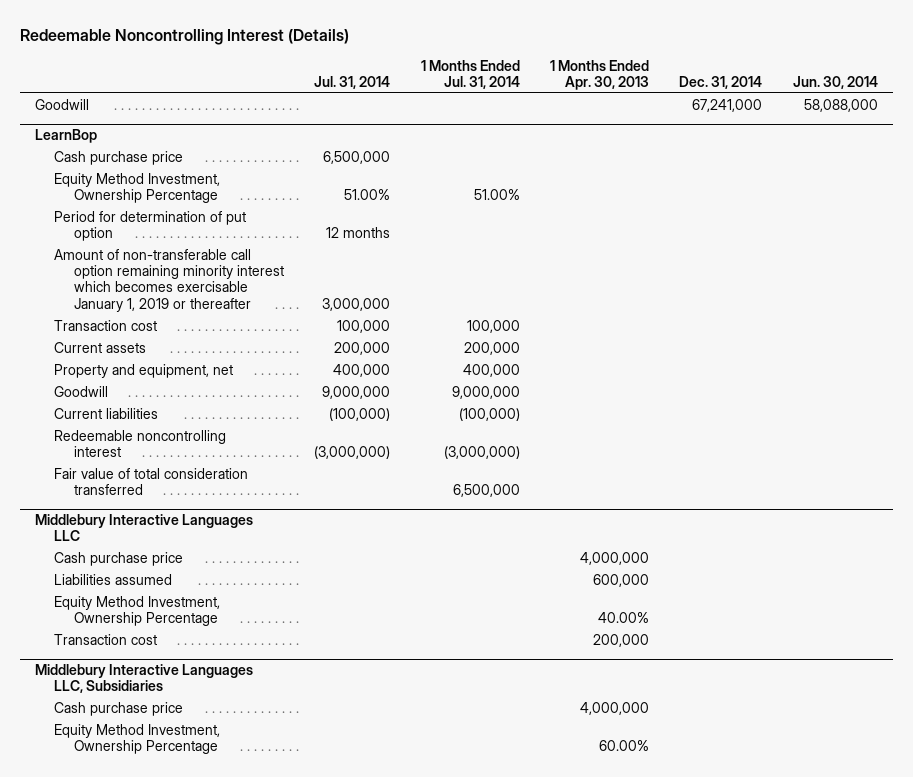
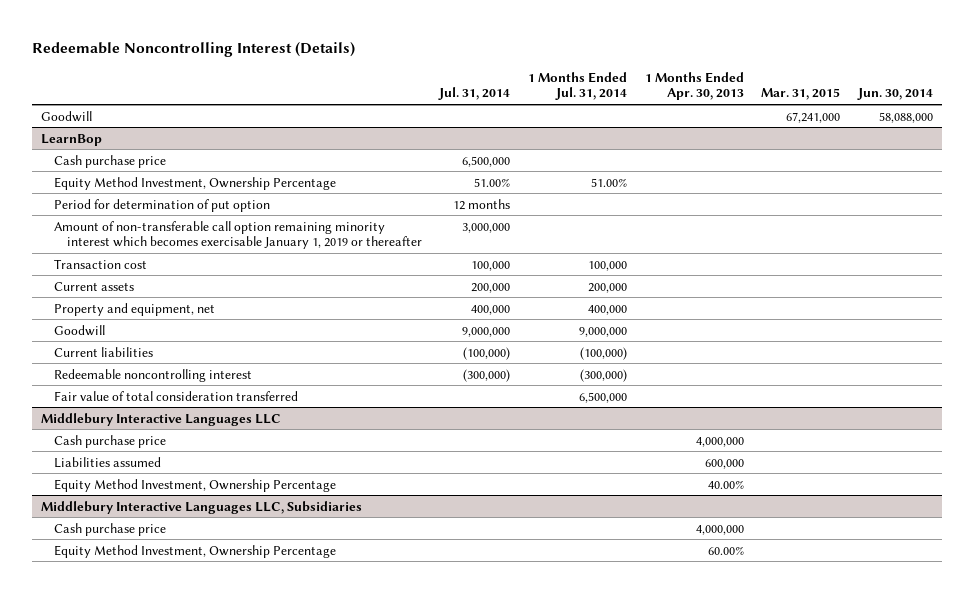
- | Jul. 31, 2014 | 1 Months Ended Jul. 31, 2014 | 1 Months Ended Apr. 30, 2013 | Dec. 31, 2014 | Jun. 30, 2014
+ | Jul. 31, 2014 | 1 Months Ended Jul. 31, 2014 | 1 Months Ended Apr. 30, 2013 | Mar. 31, 2015 | Jun. 30, 2014
@ LearnBop
- Redeemable noncontrolling interest | (3,000,000) | (3,000,000) | | |
+ Redeemable noncontrolling interest | (300,000) | (300,000) | | |
@ Middlebury Interactive Languages LLC
- Transaction cost | | | 200,000 | |

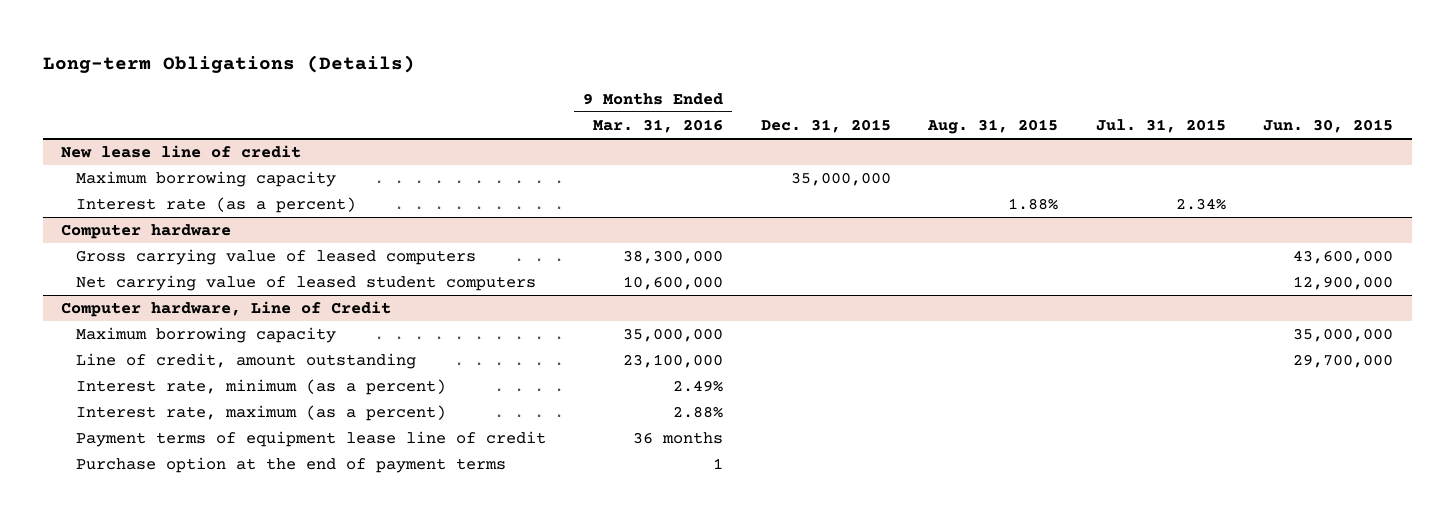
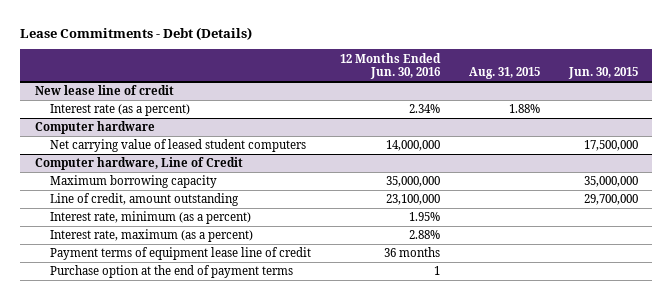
- Long-term Obligations (Details)
+ Lease Commitments - Debt (Details)
- | 9 Months Ended Mar. 31, 2016 | Dec. 31, 2015 | Aug. 31, 2015 | Jul. 31, 2015 | Jun. 30, 2015
+ | 12 Months Ended Jun. 30, 2016 | Aug. 31, 2015 | Jun. 30, 2015
@ New lease line of credit
- Maximum borrowing capacity | | 35,000,000 | | |
@ Computer hardware
- Gross carrying value of leased computers | 38,300,000 | | | | 43,600,000
- Net carrying value of leased student computers | 10,600,000 | | | | 12,900,000
+ Net carrying value of leased student computers | 14,000,000 | | 17,500,000

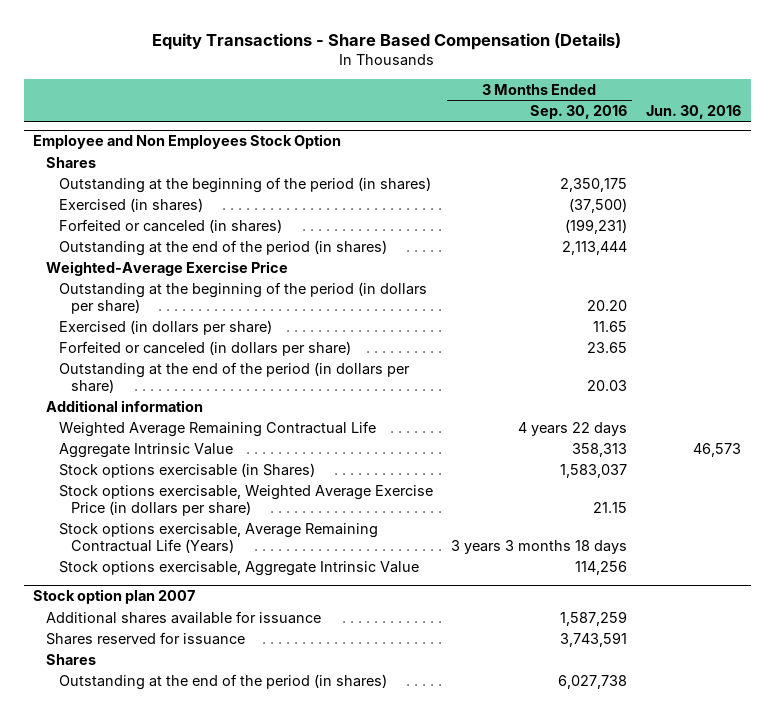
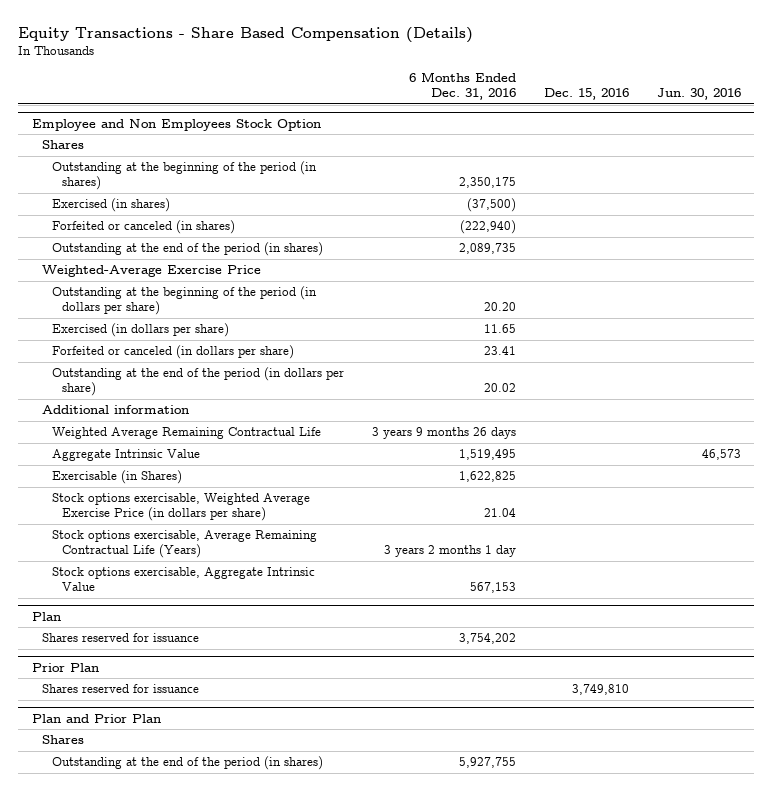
- | 3 Months Ended Sep. 30, 2016 | Jun. 30, 2016
+ | 6 Months Ended Dec. 31, 2016 | Dec. 15, 2016 | Jun. 30, 2016
@ Employee and Non Employees Stock Option
- Stock options exercisable (in Shares) | 1,583,037 |
+ Exercisable (in Shares) | 1,622,825 | |
- Stock option plan 2007
- Additional shares available for issuance | 1,587,259 |
+ Plan
+ Shares reserved for issuance | 3,754,202 | |
+ Prior Plan
- Shares
- Outstanding at the end of the period (in shares) | 6,027,738 |
+ Plan and Prior Plan
+ Shares
+ Outstanding at the end of the period (in shares) | 5,927,755 | |

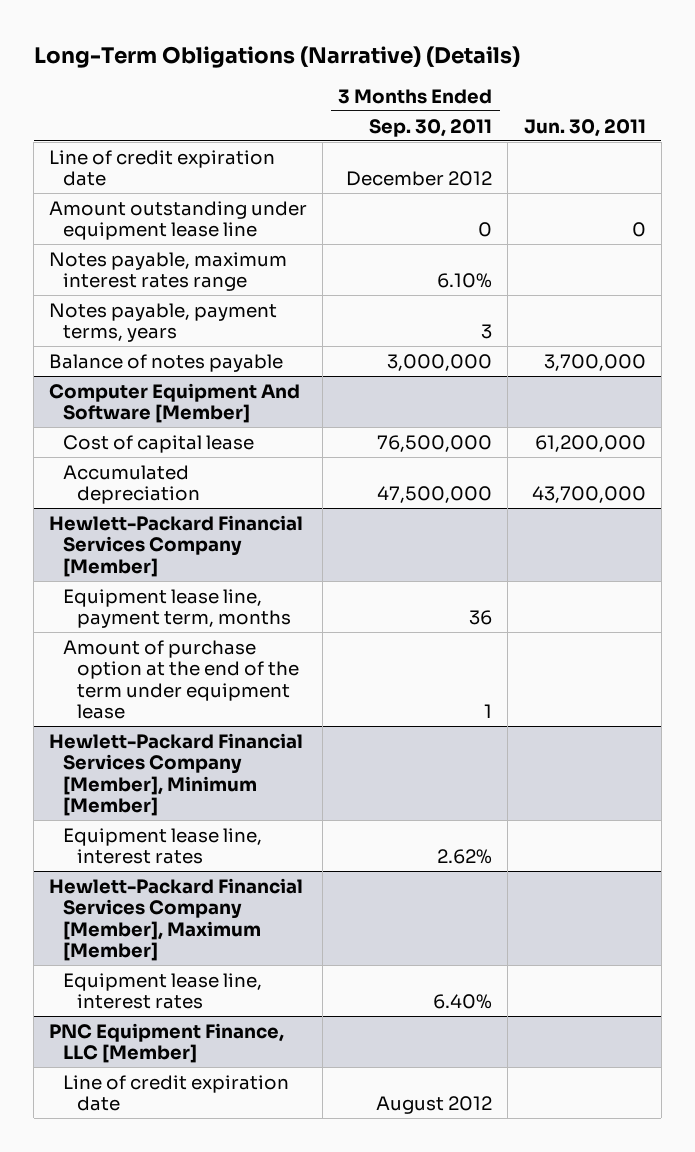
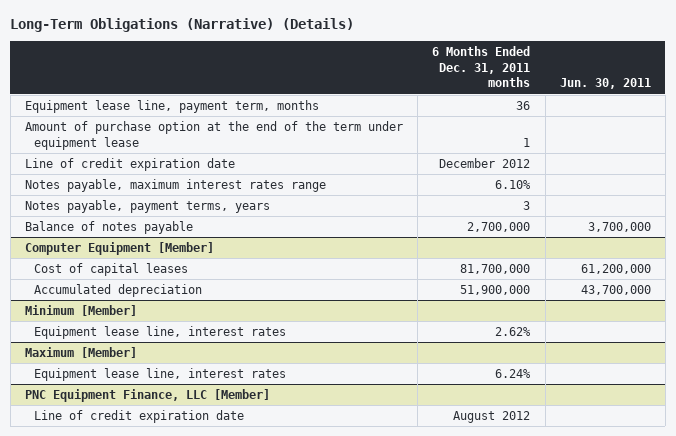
- | 3 Months Ended Sep. 30, 2011 | Jun. 30, 2011
+ | 6 Months Ended Dec. 31, 2011 months | Jun. 30, 2011
+ Equipment lease line, payment term, months | 36 |
+ Amount of purchase option at the end of the term under equipment lease | 1 |
- Amount outstanding under equipment lease line | 0 | 0
- Computer Equipment And Software [Member]
- Cost of capital lease | 76,500,000 | 61,200,000
+ Computer Equipment [Member]
+ Cost of capital leases | 81,700,000 | 61,200,000
- Hewlett-Packard Financial Services Company [Member]
- Equipment lease line, payment term, months | 36 |
- Amount of purchase option at the end of the term under equipment lease | 1 |
- Hewlett-Packard Financial Services Company [Member], Minimum [Member]
+ Minimum [Member]
- Hewlett-Packard Financial Services Company [Member], Maximum [Member]
+ Maximum [Member]

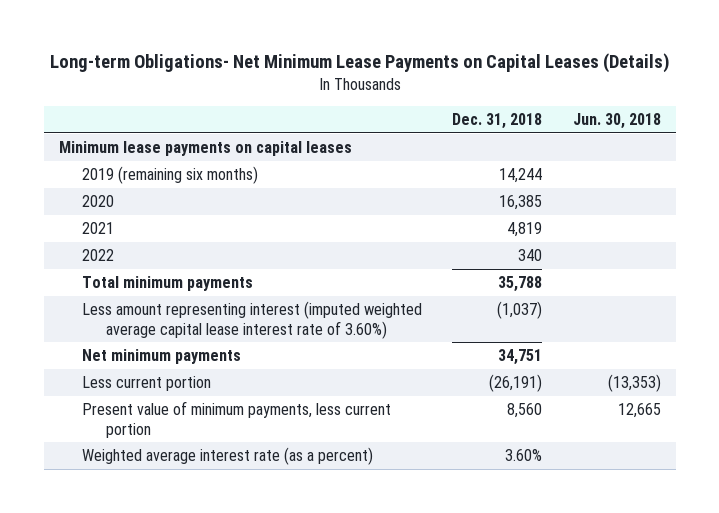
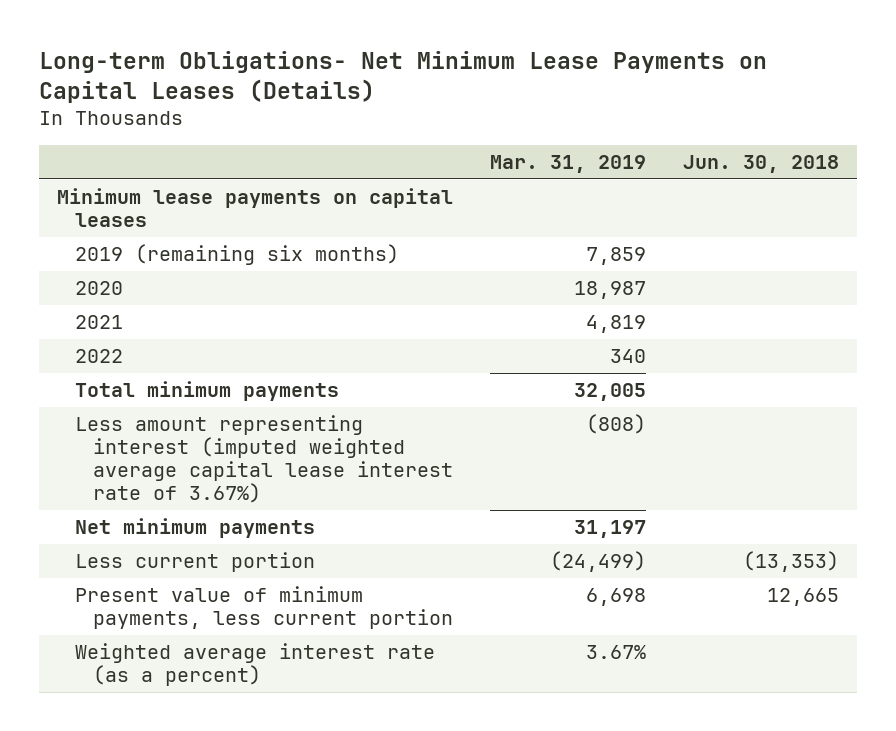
- | Dec. 31, 2018 | Jun. 30, 2018
+ | Mar. 31, 2019 | Jun. 30, 2018
- Less amount representing interest (imputed weighted average capital lease interest rate of 3.60%) | (1,037) |
+ Less amount representing interest (imputed weighted average capital lease interest rate of 3.67%) | (808) |

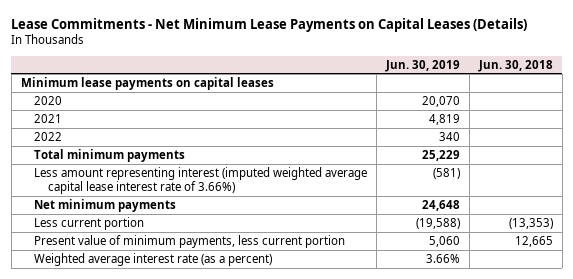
- Long-term Obligations- Net Minimum Lease Payments on Capital Leases (Details)
+ Lease Commitments - Net Minimum Lease Payments on Capital Leases (Details)
- | Mar. 31, 2019 | Jun. 30, 2018
+ | Jun. 30, 2019 | Jun. 30, 2018
- 2019 (remaining six months) | 7,859 |
- Less amount representing interest (imputed weighted average capital lease interest rate of 3.67%) | (808) |
+ Less amount representing interest (imputed weighted average capital lease interest rate of 3.66%) | (581) |

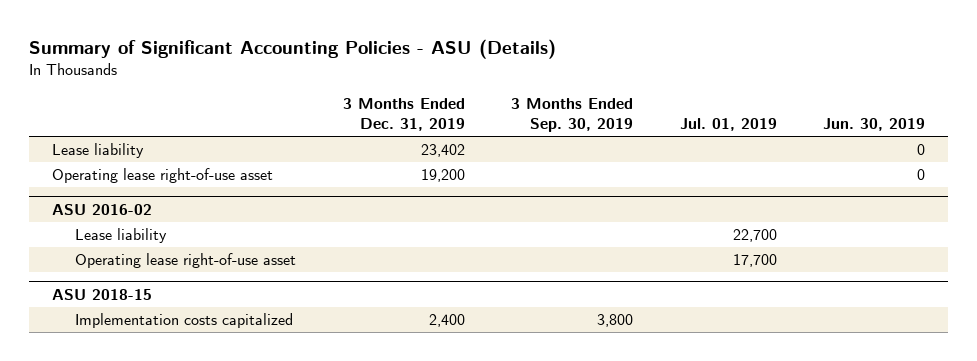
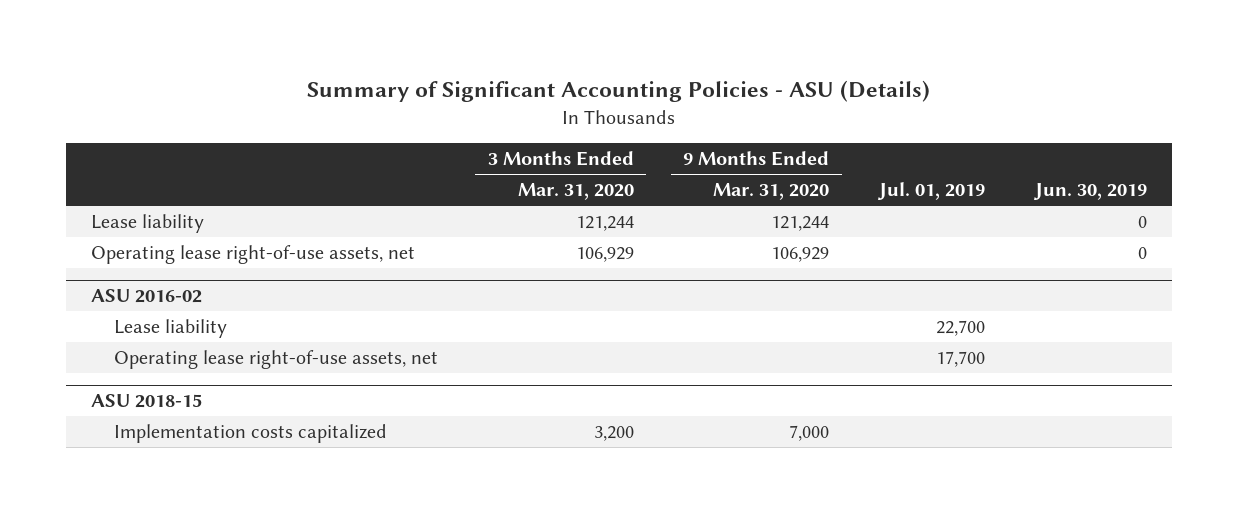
- | 3 Months Ended Dec. 31, 2019 | 3 Months Ended Sep. 30, 2019 | Jul. 01, 2019 | Jun. 30, 2019
+ | 3 Months Ended Mar. 31, 2020 | 9 Months Ended Mar. 31, 2020 | Jul. 01, 2019 | Jun. 30, 2019
- Operating lease right-of-use asset | 19,200 | | | 0
+ Operating lease right-of-use assets, net | 106,929 | 106,929 | | 0
@ ASU 2016-02
- Operating lease right-of-use asset | | | 17,700 |
+ Operating lease right-of-use assets, net | | | 17,700 |

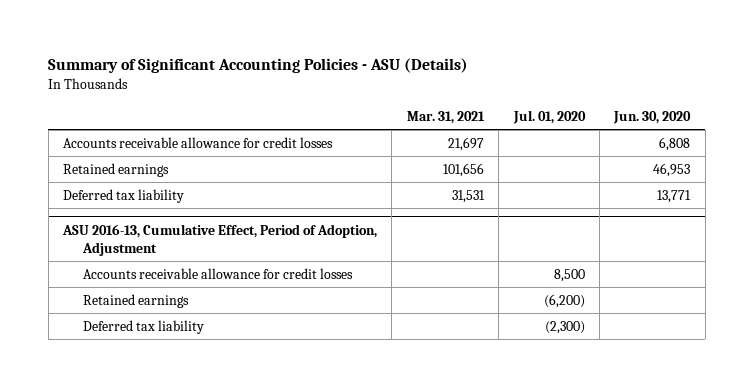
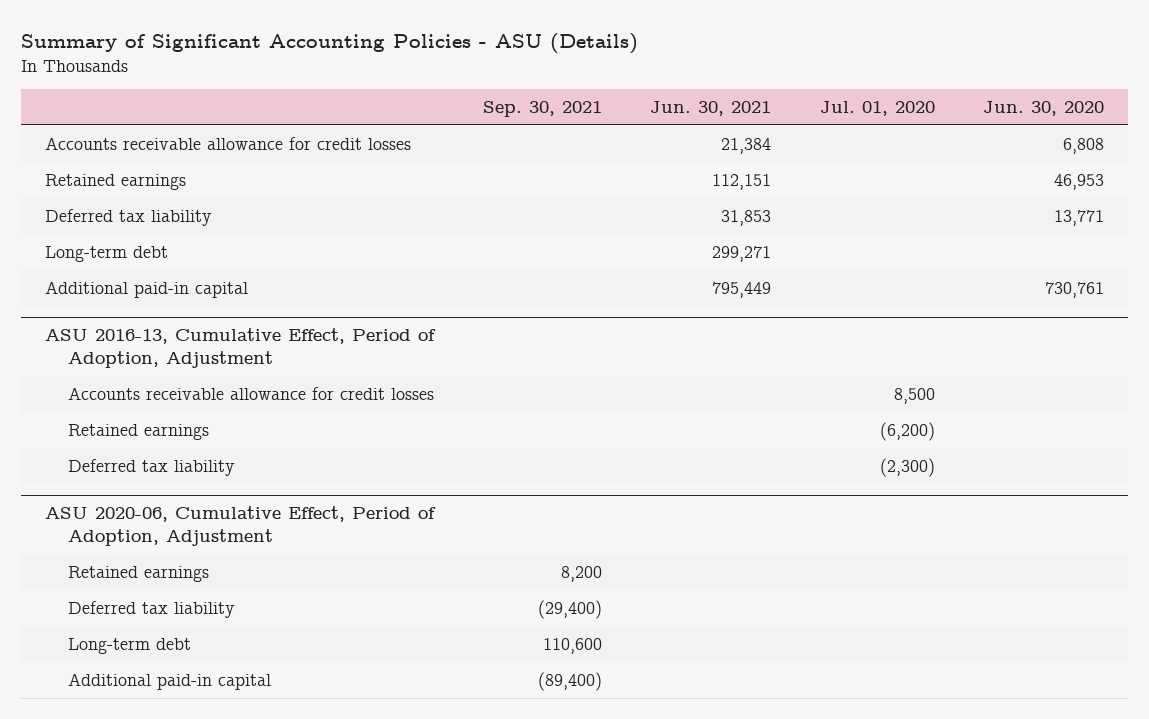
- | Mar. 31, 2021 | Jul. 01, 2020 | Jun. 30, 2020
+ | Sep. 30, 2021 | Jun. 30, 2021 | Jul. 01, 2020 | Jun. 30, 2020
+ Long-term debt | | 299,271 | |
+ Additional paid-in capital | | 795,449 | | 730,761
+ ASU 2020-06, Cumulative Effect, Period of Adoption, Adjustment
+ Retained earnings | 8,200 | | |
+ Deferred tax liability | (29,400) | | |
+ Long-term debt | 110,600 | | |
+ Additional paid-in capital | (89,400) | | |

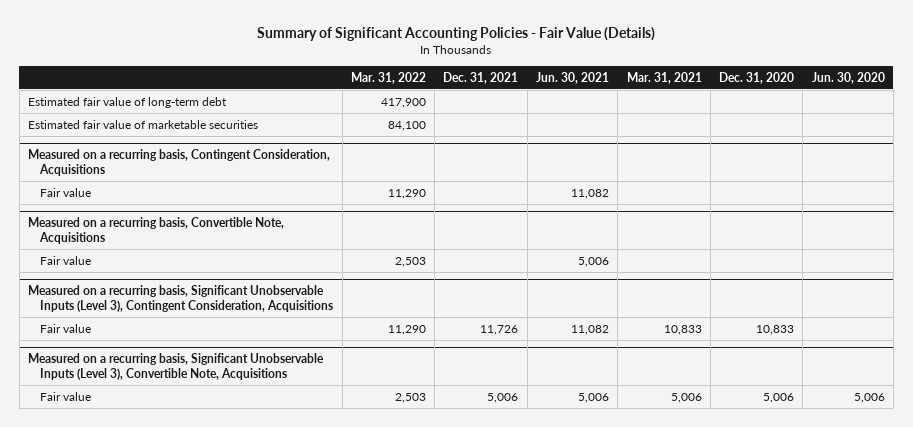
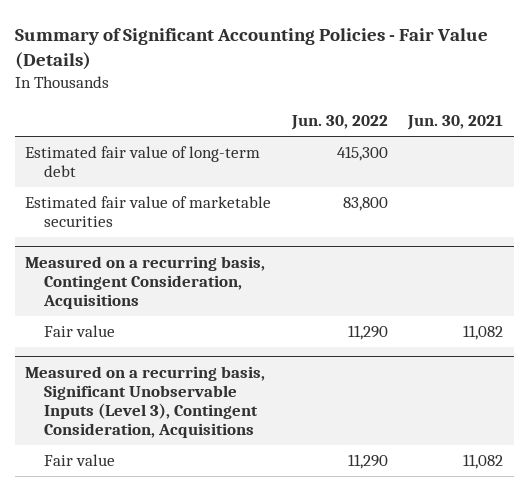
- | Mar. 31, 2022 | Dec. 31, 2021 | Jun. 30, 2021 | Mar. 31, 2021 | Dec. 31, 2020 | Jun. 30, 2020
+ | Jun. 30, 2022 | Jun. 30, 2021
- Measured on a recurring basis, Convertible Note, Acquisitions
- Fair value | 2,503 | | 5,006 | | |
- Measured on a recurring basis, Significant Unobservable Inputs (Level 3), Convertible Note, Acquisitions
- Fair value | 2,503 | 5,006 | 5,006 | 5,006 | 5,006 | 5,006

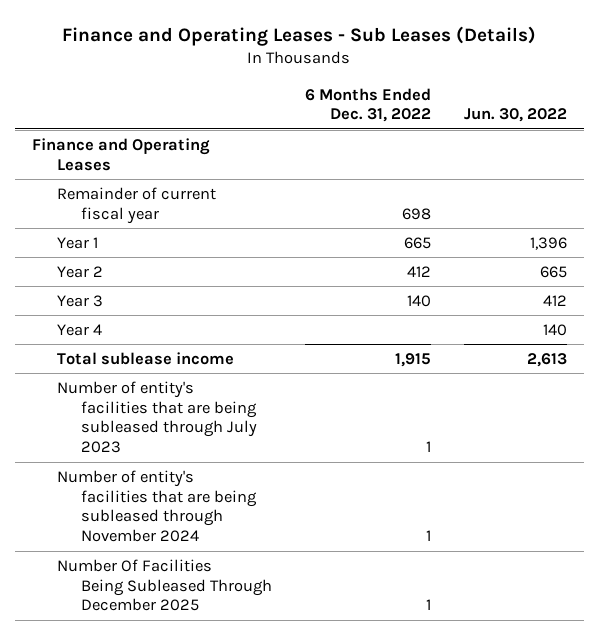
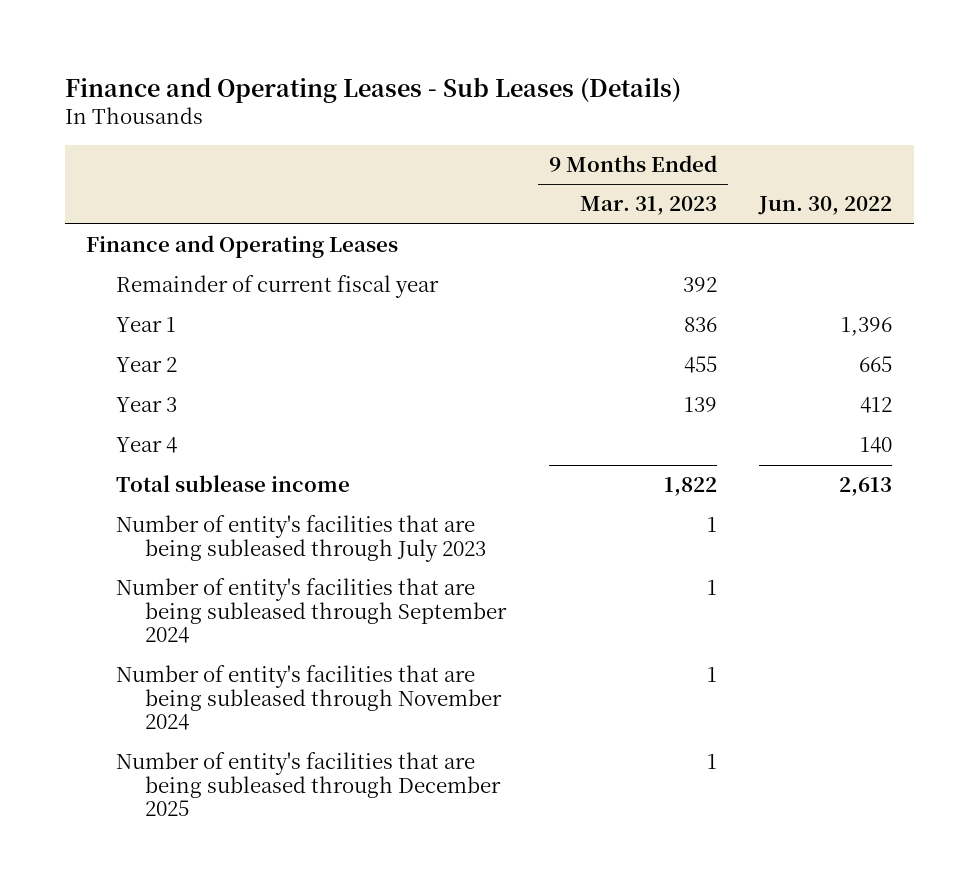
- | 6 Months Ended Dec. 31, 2022 | Jun. 30, 2022
+ | 9 Months Ended Mar. 31, 2023 | Jun. 30, 2022
+ Number of entity's facilities that are being subleased through September 2024 | 1 |
- Number Of Facilities Being Subleased Through December 2025 | 1 |
+ Number of entity's facilities that are being subleased through December 2025 | 1 |

